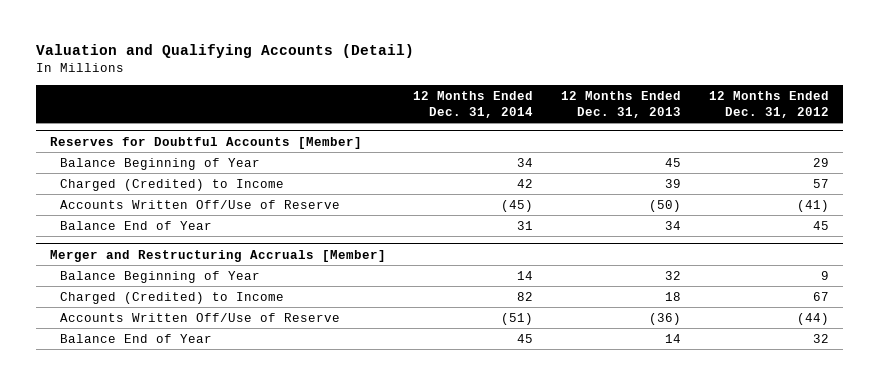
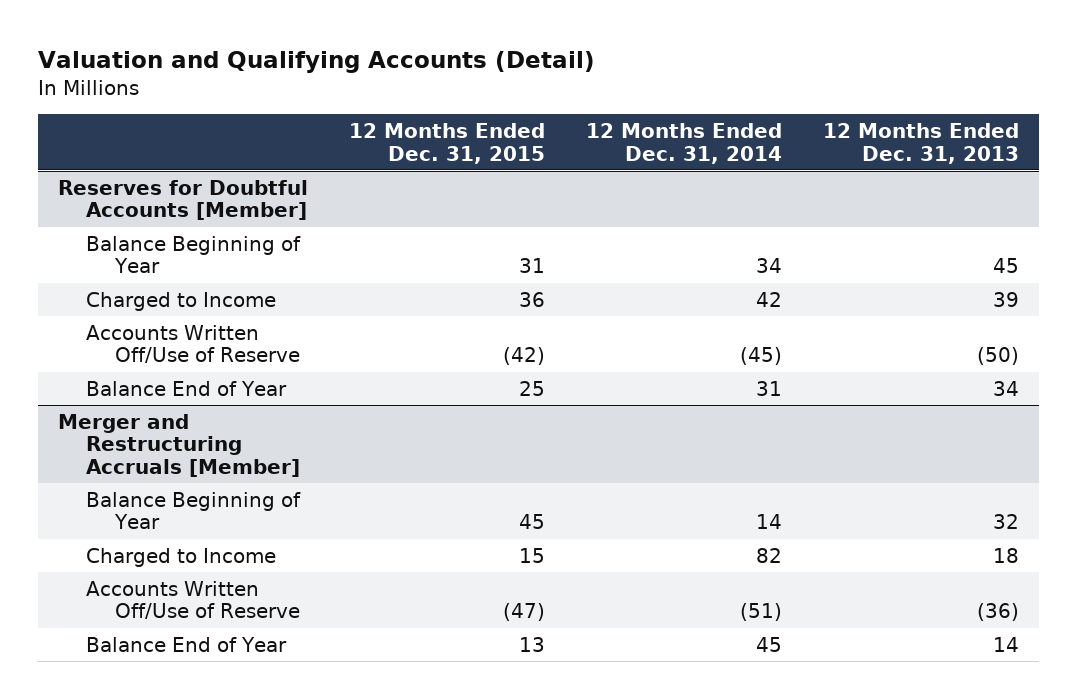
- | 12 Months Ended Dec. 31, 2014 | 12 Months Ended Dec. 31, 2013 | 12 Months Ended Dec. 31, 2012
+ | 12 Months Ended Dec. 31, 2015 | 12 Months Ended Dec. 31, 2014 | 12 Months Ended Dec. 31, 2013
@ Reserves for Doubtful Accounts [Member]
- Charged (Credited) to Income | 42 | 39 | 57
+ Charged to Income | 36 | 42 | 39
@ Merger and Restructuring Accruals [Member]
- Charged (Credited) to Income | 82 | 18 | 67
+ Charged to Income | 15 | 82 | 18

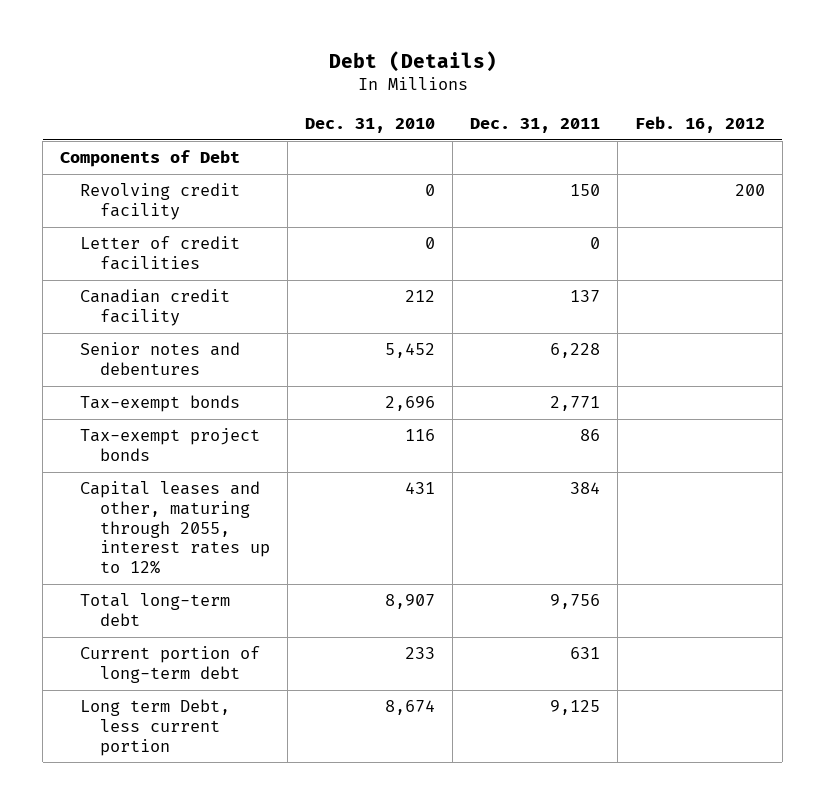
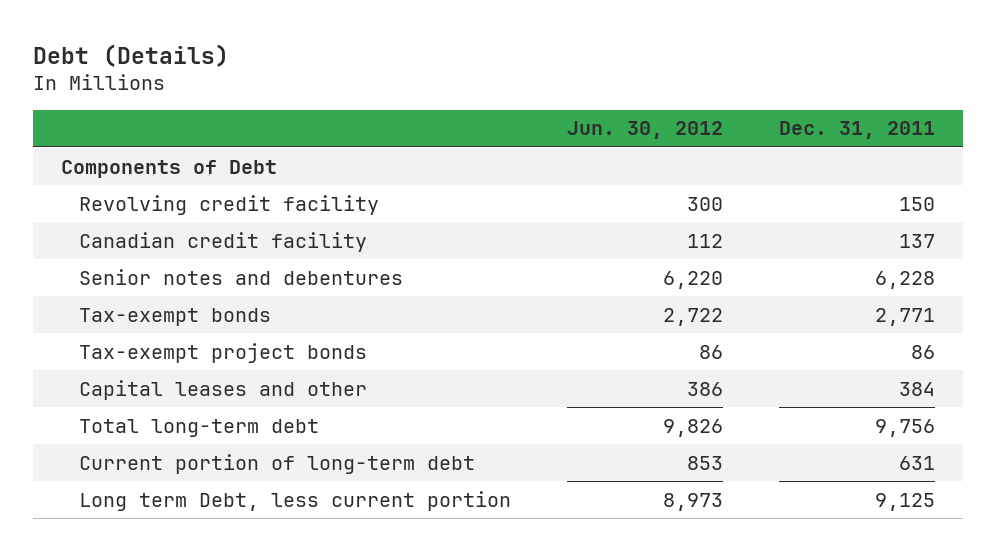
- | Dec. 31, 2010 | Dec. 31, 2011 | Feb. 16, 2012
+ | Jun. 30, 2012 | Dec. 31, 2011
- Letter of credit facilities | 0 | 0 |
- Capital leases and other, maturing through 2055, interest rates up to 12% | 431 | 384 |
+ Capital leases and other | 386 | 384

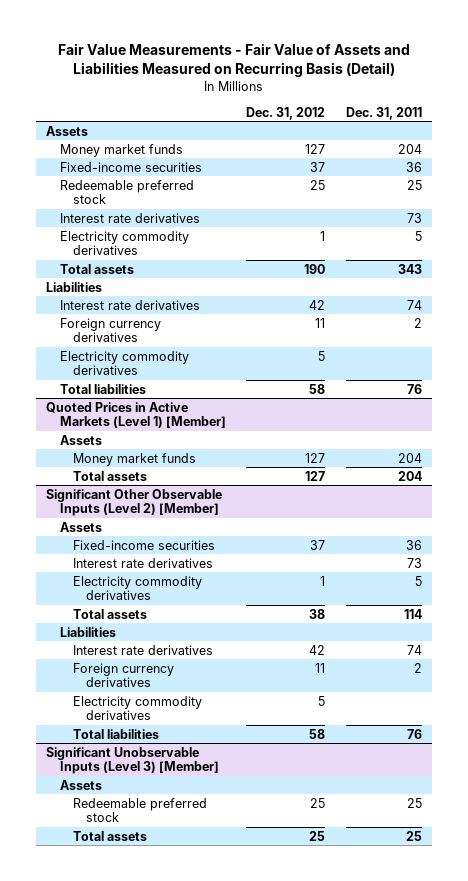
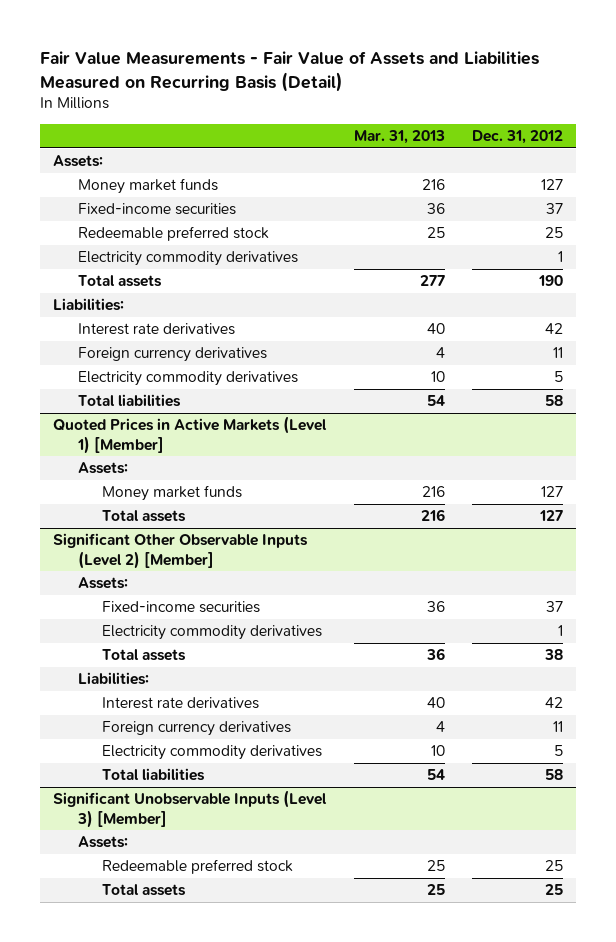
- | Dec. 31, 2012 | Dec. 31, 2011
+ | Mar. 31, 2013 | Dec. 31, 2012
- Assets
+ Assets:
- Interest rate derivatives | | 73
- Liabilities
+ Liabilities:
@ Quoted Prices in Active Markets (Level 1) [Member]
- Assets
+ Assets:
@ Significant Other Observable Inputs (Level 2) [Member]
- Assets
+ Assets:
- Interest rate derivatives | | 73
- Liabilities
+ Liabilities:
@ Significant Unobservable Inputs (Level 3) [Member]
- Assets
+ Assets:

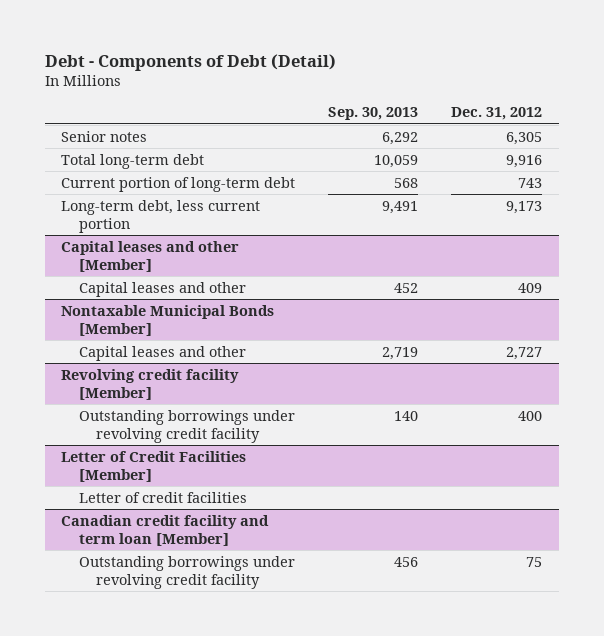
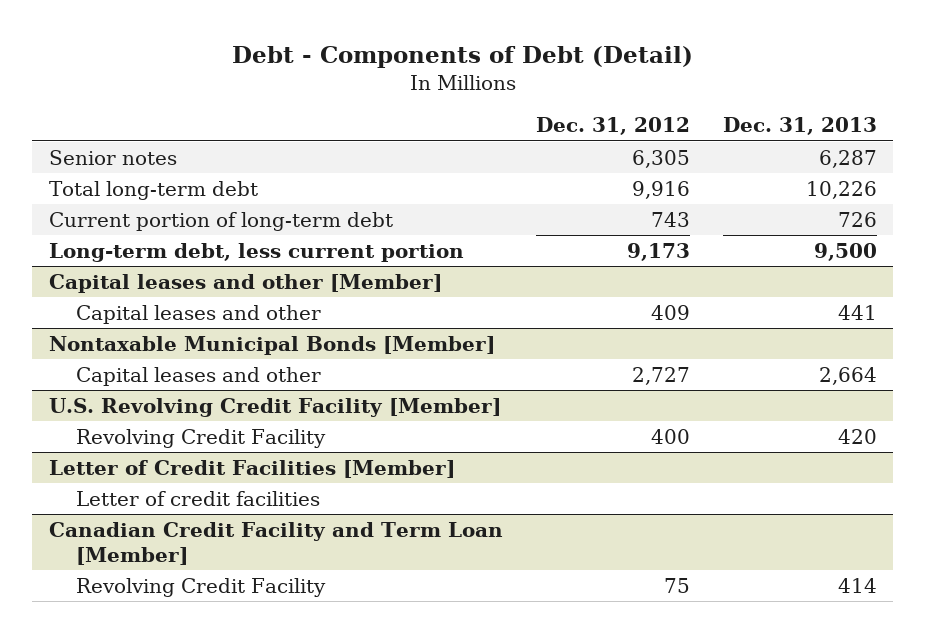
- | Sep. 30, 2013 | Dec. 31, 2012
+ | Dec. 31, 2012 | Dec. 31, 2013
- Revolving credit facility [Member]
- Outstanding borrowings under revolving credit facility | 140 | 400
+ U.S. Revolving Credit Facility [Member]
+ Revolving Credit Facility | 400 | 420
- Canadian credit facility and term loan [Member]
- Outstanding borrowings under revolving credit facility | 456 | 75
+ Canadian Credit Facility and Term Loan [Member]
+ Revolving Credit Facility | 75 | 414

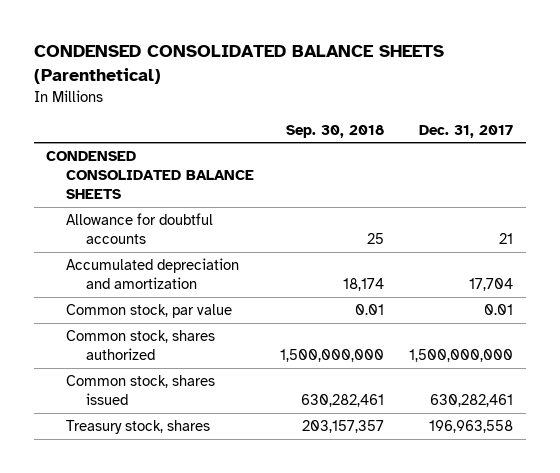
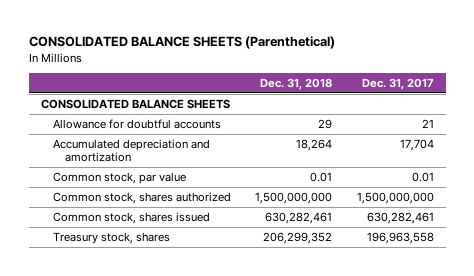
- CONDENSED CONSOLIDATED BALANCE SHEETS (Parenthetical)
+ CONSOLIDATED BALANCE SHEETS (Parenthetical)
- | Sep. 30, 2018 | Dec. 31, 2017
+ | Dec. 31, 2018 | Dec. 31, 2017
- CONDENSED CONSOLIDATED BALANCE SHEETS
+ CONSOLIDATED BALANCE SHEETS

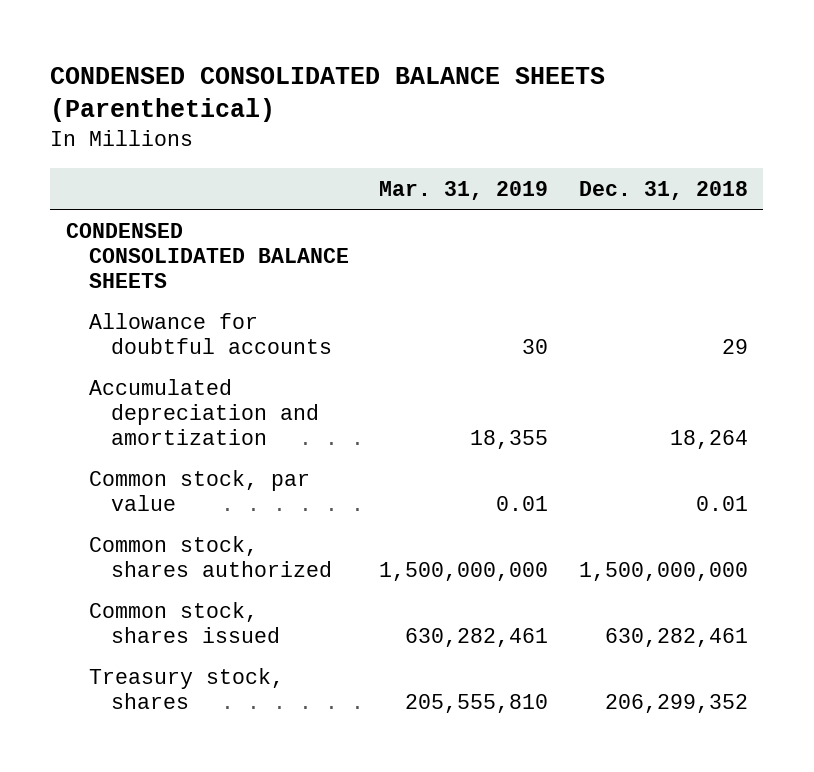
- CONSOLIDATED BALANCE SHEETS (Parenthetical)
+ CONDENSED CONSOLIDATED BALANCE SHEETS (Parenthetical)
- | Dec. 31, 2018 | Dec. 31, 2017
+ | Mar. 31, 2019 | Dec. 31, 2018
- CONSOLIDATED BALANCE SHEETS
+ CONDENSED CONSOLIDATED BALANCE SHEETS

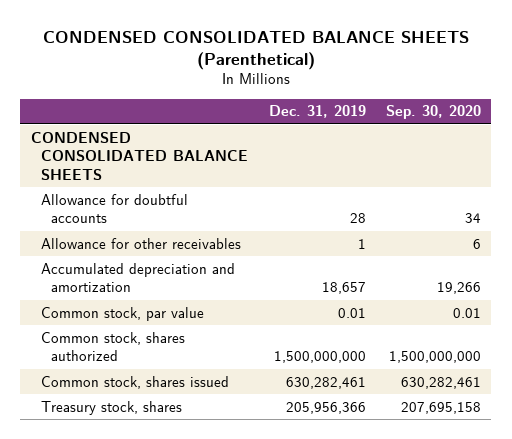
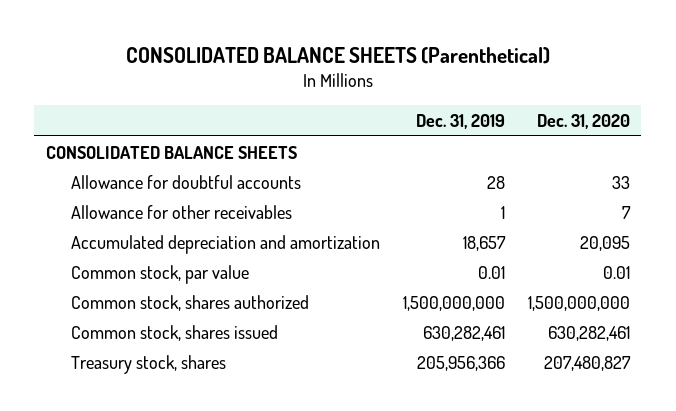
- CONDENSED CONSOLIDATED BALANCE SHEETS (Parenthetical)
+ CONSOLIDATED BALANCE SHEETS (Parenthetical)
- | Dec. 31, 2019 | Sep. 30, 2020
+ | Dec. 31, 2019 | Dec. 31, 2020
- CONDENSED CONSOLIDATED BALANCE SHEETS
+ CONSOLIDATED BALANCE SHEETS

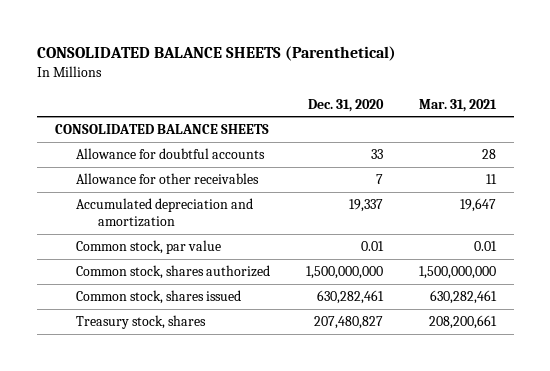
- | Dec. 31, 2019 | Dec. 31, 2020
+ | Dec. 31, 2020 | Mar. 31, 2021
- Accumulated depreciation and amortization | 18,657 | 20,095
+ Accumulated depreciation and amortization | 19,337 | 19,647

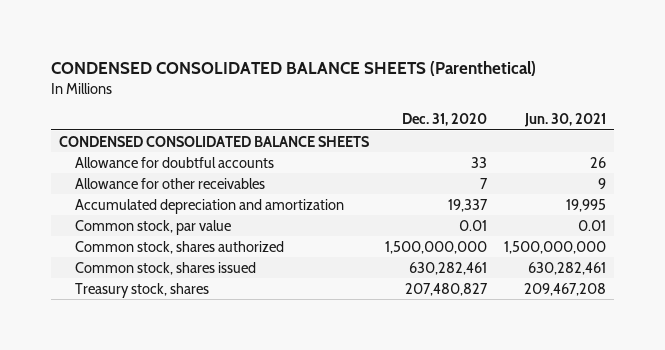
- CONSOLIDATED BALANCE SHEETS (Parenthetical)
+ CONDENSED CONSOLIDATED BALANCE SHEETS (Parenthetical)
- | Dec. 31, 2020 | Mar. 31, 2021
+ | Dec. 31, 2020 | Jun. 30, 2021
- CONSOLIDATED BALANCE SHEETS
+ CONDENSED CONSOLIDATED BALANCE SHEETS

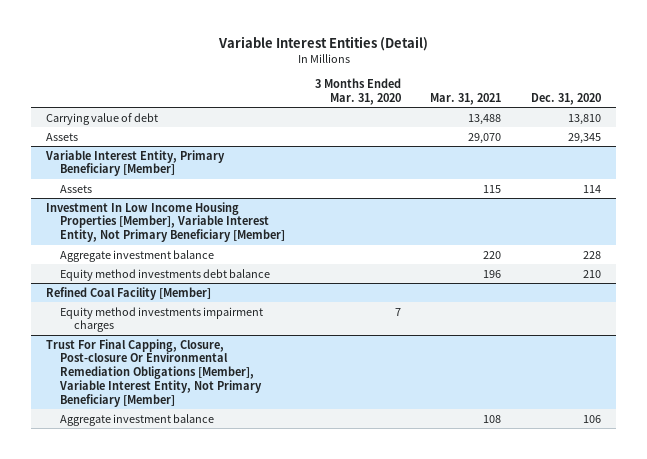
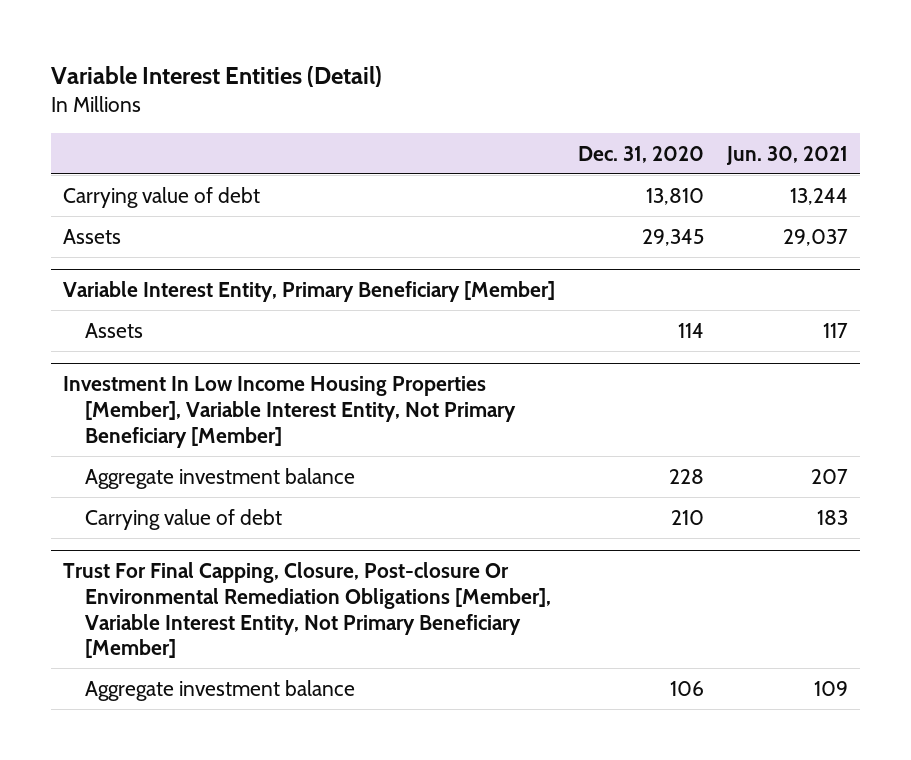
- | 3 Months Ended Mar. 31, 2020 | Mar. 31, 2021 | Dec. 31, 2020
+ | Dec. 31, 2020 | Jun. 30, 2021
@ Investment In Low Income Housing Properties [Member], Variable Interest Entity, Not Primary Beneficiary [Member]
- Equity method investments debt balance | | 196 | 210
- Refined Coal Facility [Member]
- Equity method investments impairment charges | 7 | |
@ Investment In Low Income Housing Properties [Member], Variable Interest Entity, Not Primary Beneficiary [Member]
+ Carrying value of debt | 210 | 183

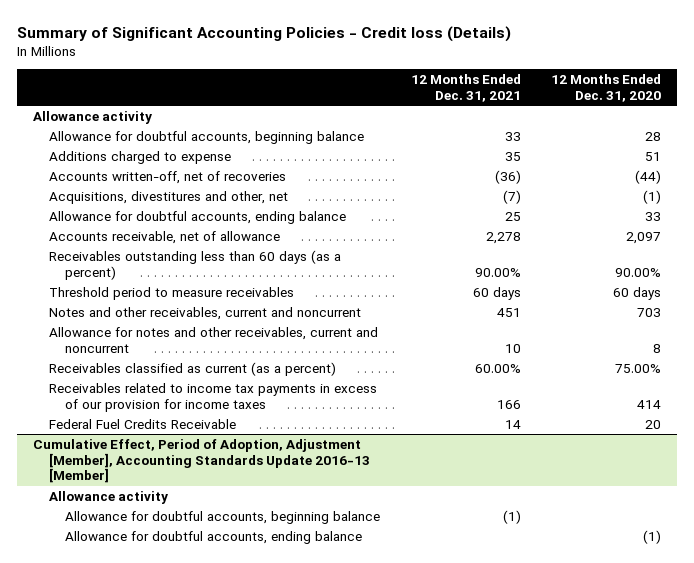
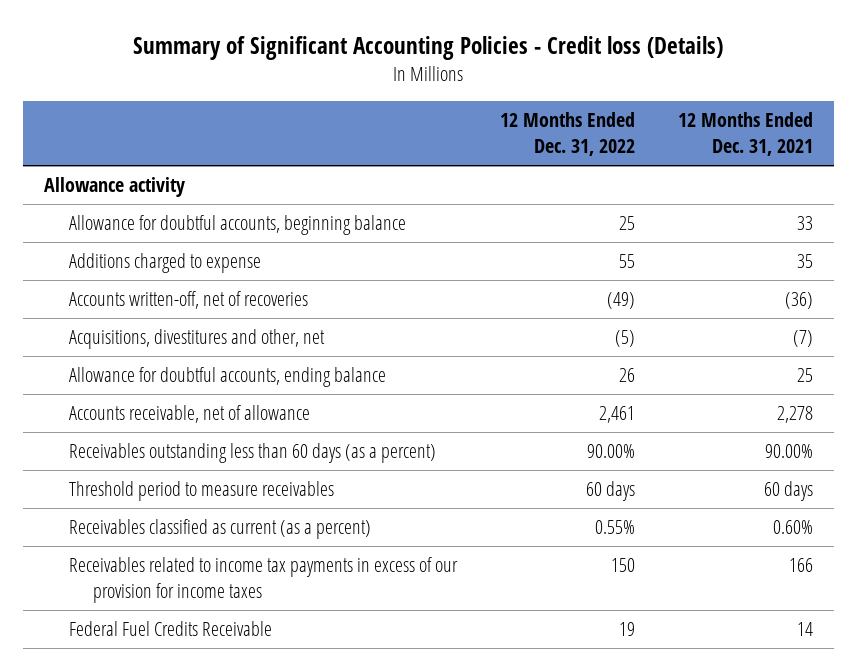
- | 12 Months Ended Dec. 31, 2021 | 12 Months Ended Dec. 31, 2020
+ | 12 Months Ended Dec. 31, 2022 | 12 Months Ended Dec. 31, 2021
- Notes and other receivables, current and noncurrent | 451 | 703
- Allowance for notes and other receivables, current and noncurrent | 10 | 8
- Receivables classified as current (as a percent) | 60.00% | 75.00%
+ Receivables classified as current (as a percent) | 0.55% | 0.60%
- Cumulative Effect, Period of Adoption, Adjustment [Member], Accounting Standards Update 2016-13 [Member]
- Allowance activity
- Allowance for doubtful accounts, beginning balance | (1) |
- Allowance for doubtful accounts, ending balance | | (1)

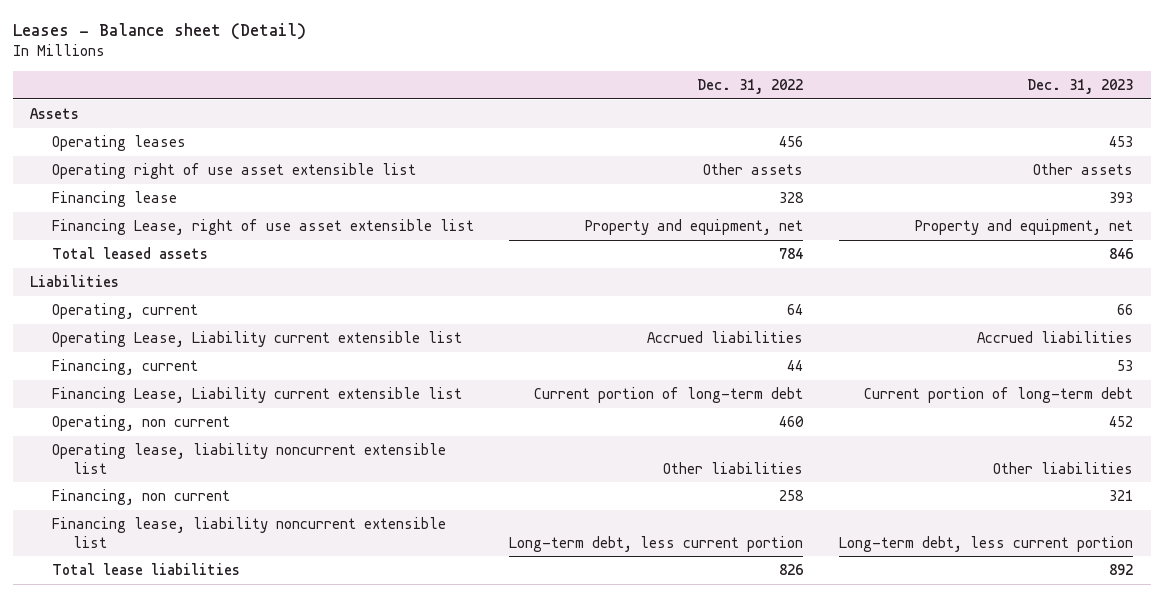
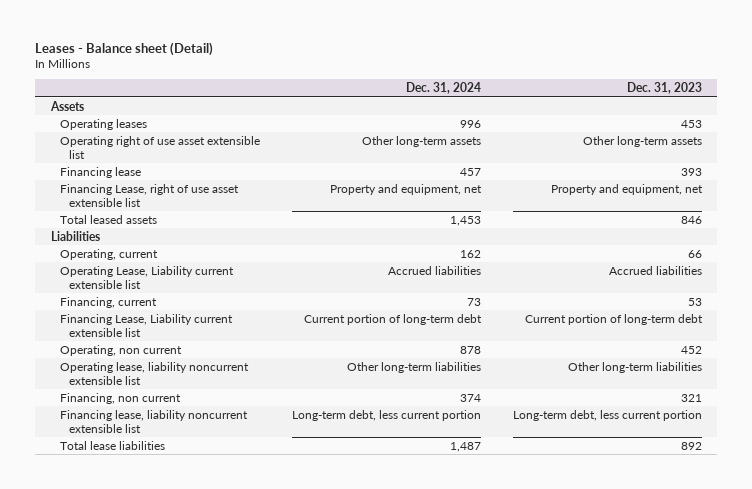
- | Dec. 31, 2022 | Dec. 31, 2023
+ | Dec. 31, 2024 | Dec. 31, 2023
- Operating right of use asset extensible list | Other assets | Other assets
+ Operating right of use asset extensible list | Other long-term assets | Other long-term assets
- Operating lease, liability noncurrent extensible list | Other liabilities | Other liabilities
+ Operating lease, liability noncurrent extensible list | Other long-term liabilities | Other long-term liabilities

